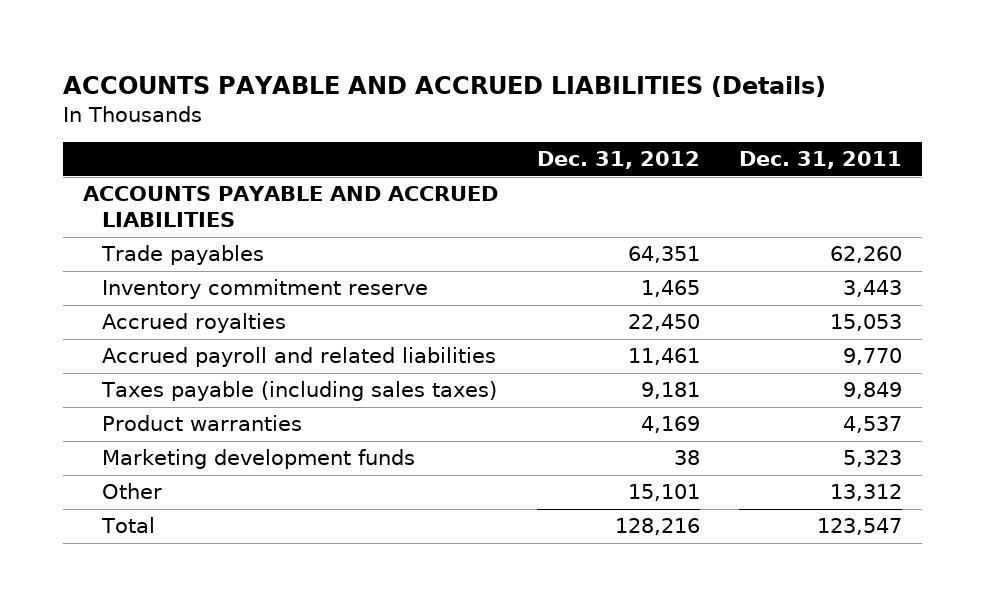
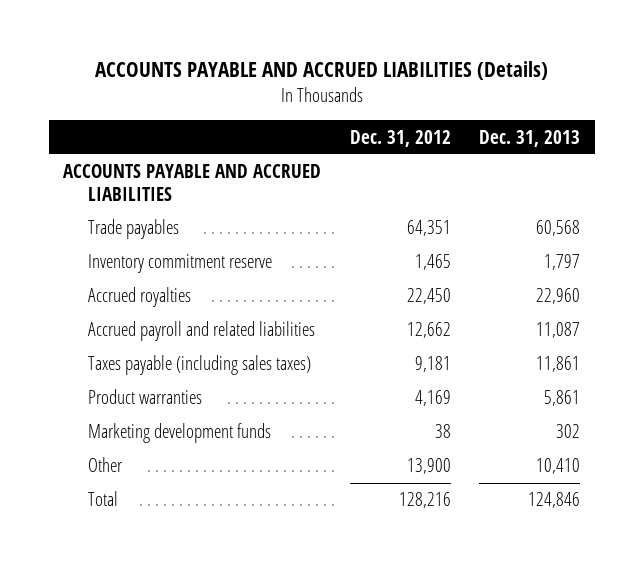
- | Dec. 31, 2012 | Dec. 31, 2011
+ | Dec. 31, 2012 | Dec. 31, 2013
- Accrued payroll and related liabilities | 11,461 | 9,770
+ Accrued payroll and related liabilities | 12,662 | 11,087
- Other | 15,101 | 13,312
+ Other | 13,900 | 10,410

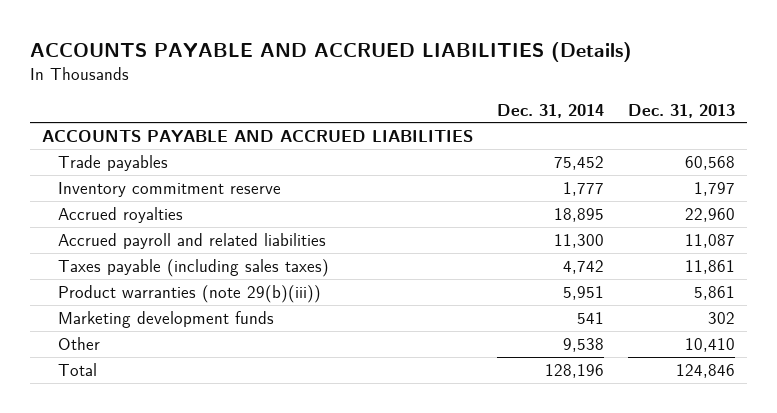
- | Dec. 31, 2012 | Dec. 31, 2013
+ | Dec. 31, 2014 | Dec. 31, 2013
- Product warranties | 4,169 | 5,861
+ Product warranties (note 29(b)(iii)) | 5,951 | 5,861

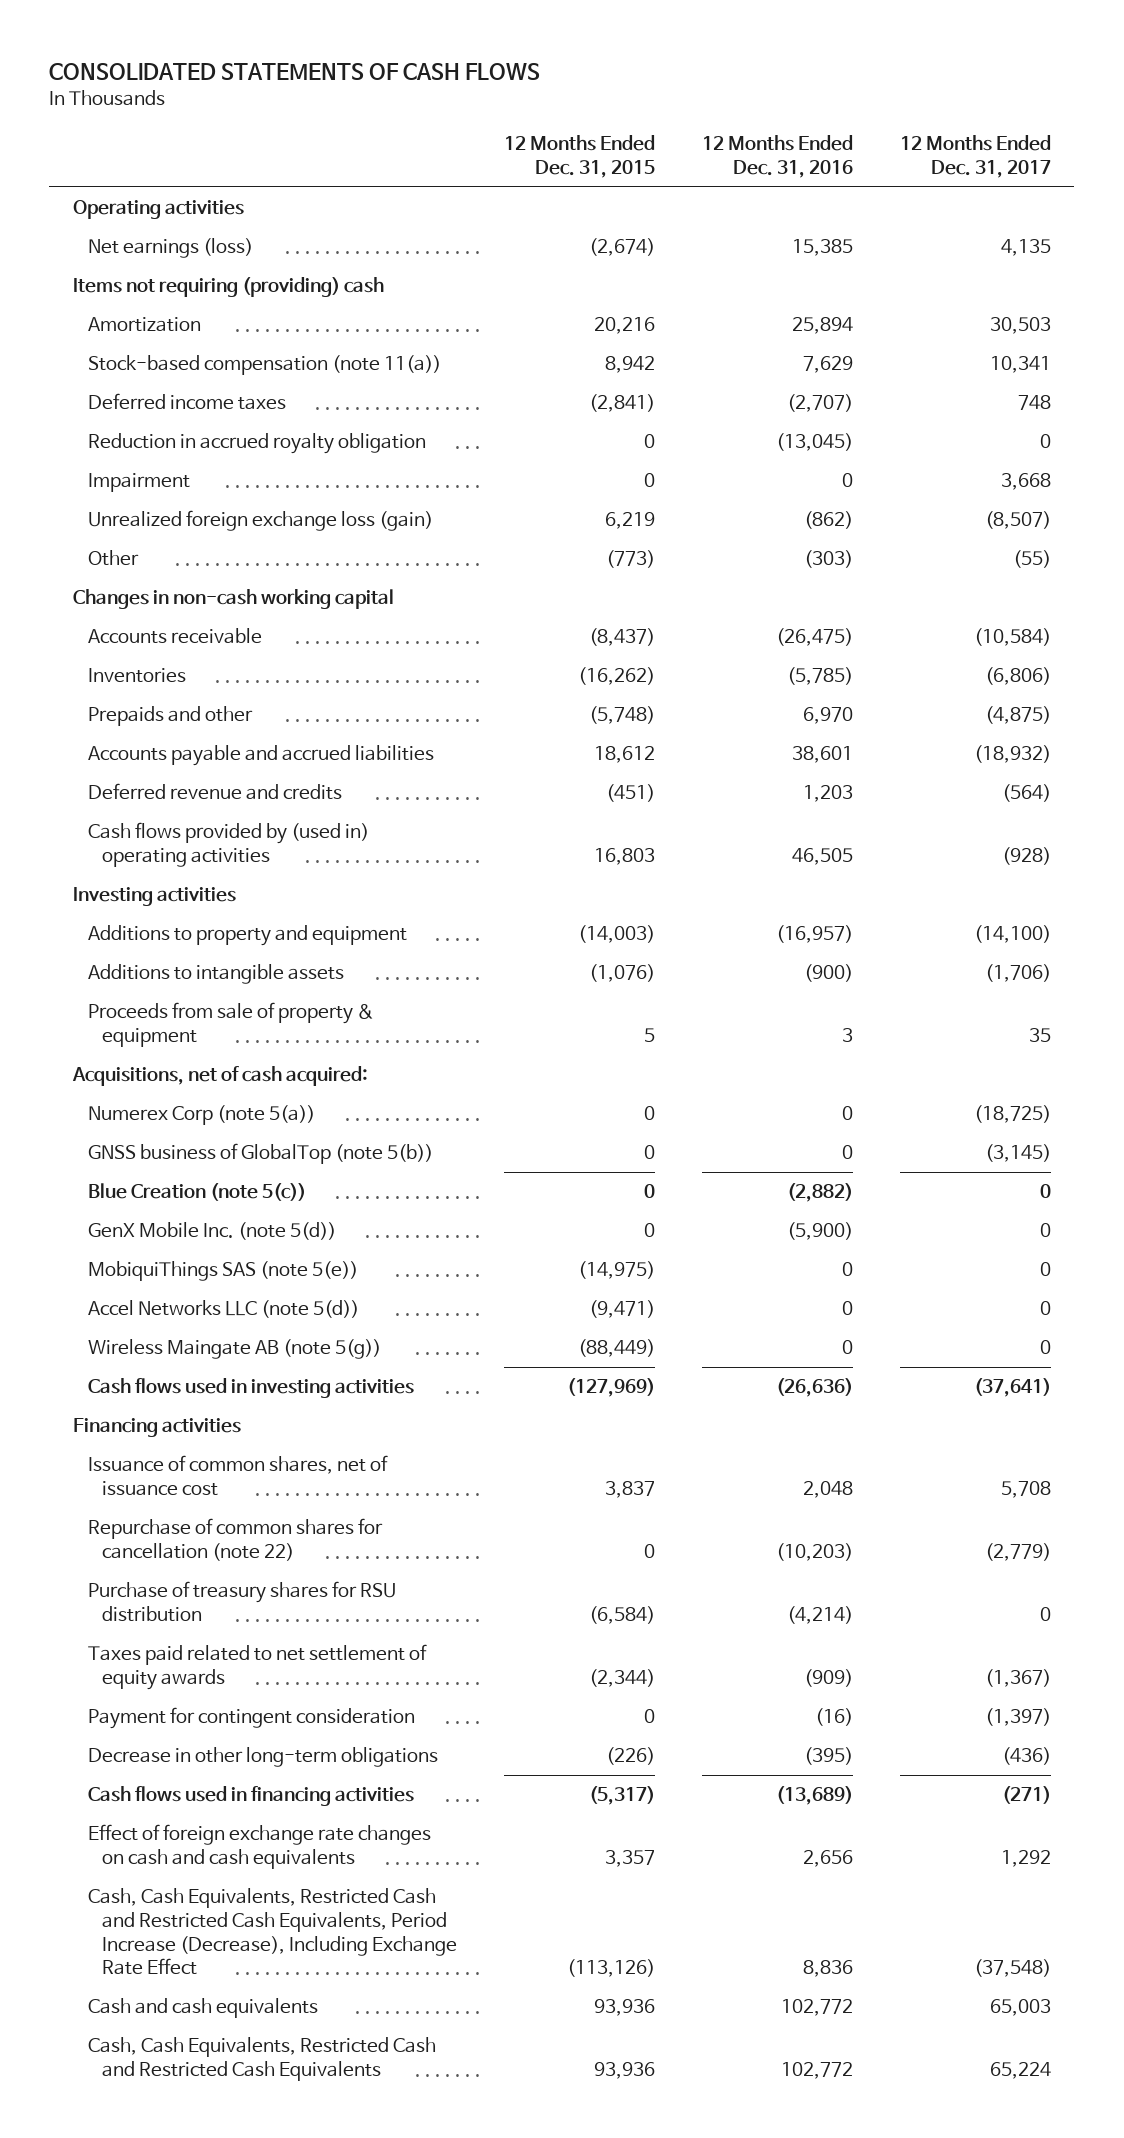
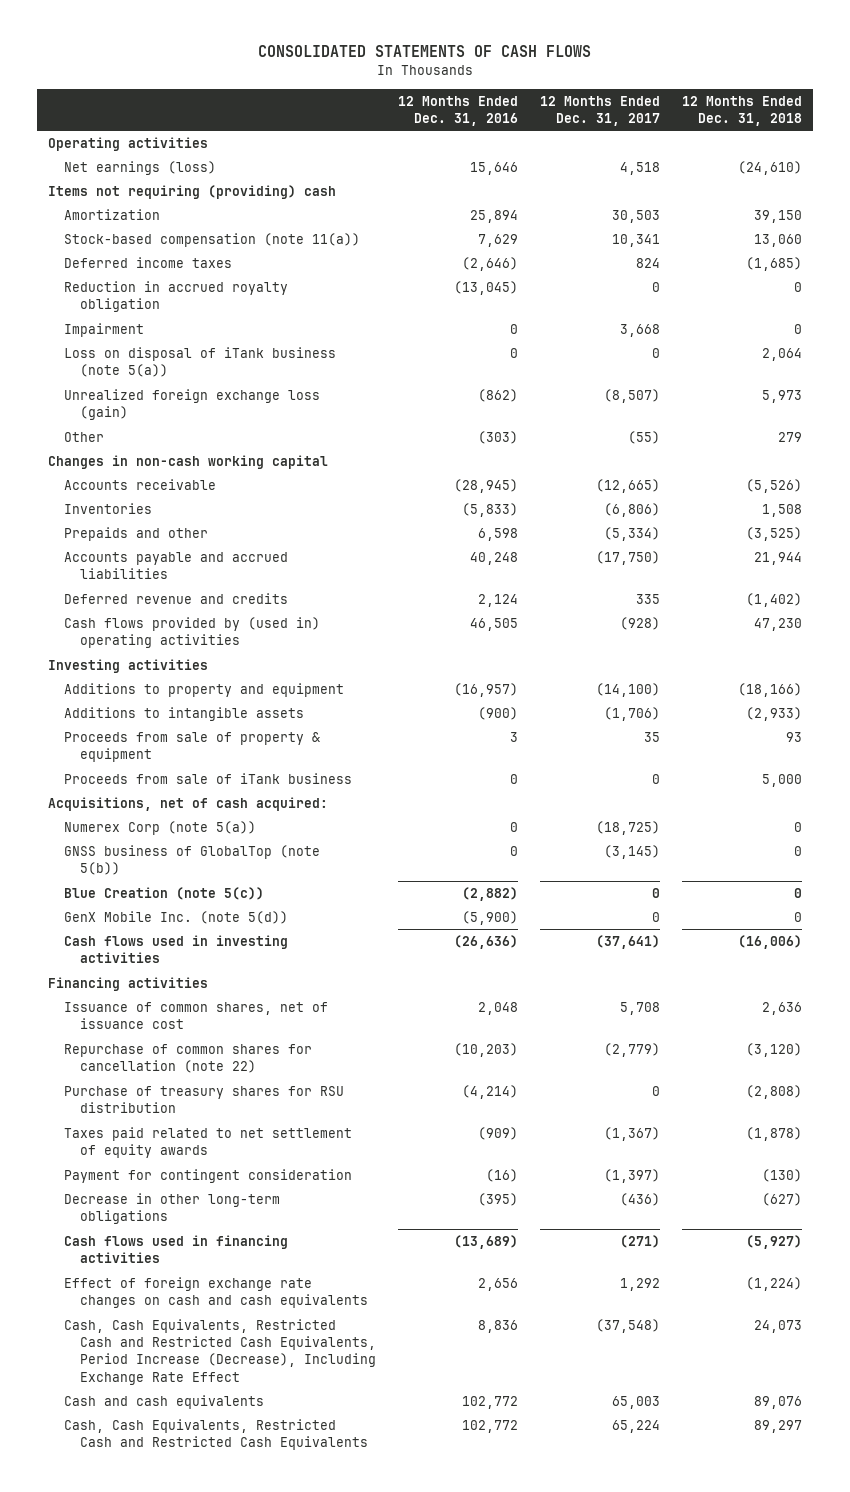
- | 12 Months Ended Dec. 31, 2015 | 12 Months Ended Dec. 31, 2016 | 12 Months Ended Dec. 31, 2017
+ | 12 Months Ended Dec. 31, 2016 | 12 Months Ended Dec. 31, 2017 | 12 Months Ended Dec. 31, 2018
- Net earnings (loss) | (2,674) | 15,385 | 4,135
+ Net earnings (loss) | 15,646 | 4,518 | (24,610)
- Deferred income taxes | (2,841) | (2,707) | 748
+ Deferred income taxes | (2,646) | 824 | (1,685)
+ Loss on disposal of iTank business (note 5(a)) | 0 | 0 | 2,064
- Accounts receivable | (8,437) | (26,475) | (10,584)
- Inventories | (16,262) | (5,785) | (6,806)
- Prepaids and other | (5,748) | 6,970 | (4,875)
- Accounts payable and accrued liabilities | 18,612 | 38,601 | (18,932)
- Deferred revenue and credits | (451) | 1,203 | (564)
+ Accounts receivable | (28,945) | (12,665) | (5,526)
+ Inventories | (5,833) | (6,806) | 1,508
+ Prepaids and other | 6,598 | (5,334) | (3,525)
+ Accounts payable and accrued liabilities | 40,248 | (17,750) | 21,944
+ Deferred revenue and credits | 2,124 | 335 | (1,402)
+ Proceeds from sale of iTank business | 0 | 0 | 5,000
- MobiquiThings SAS (note 5(e)) | (14,975) | 0 | 0
- Accel Networks LLC (note 5(d)) | (9,471) | 0 | 0
- Wireless Maingate AB (note 5(g)) | (88,449) | 0 | 0

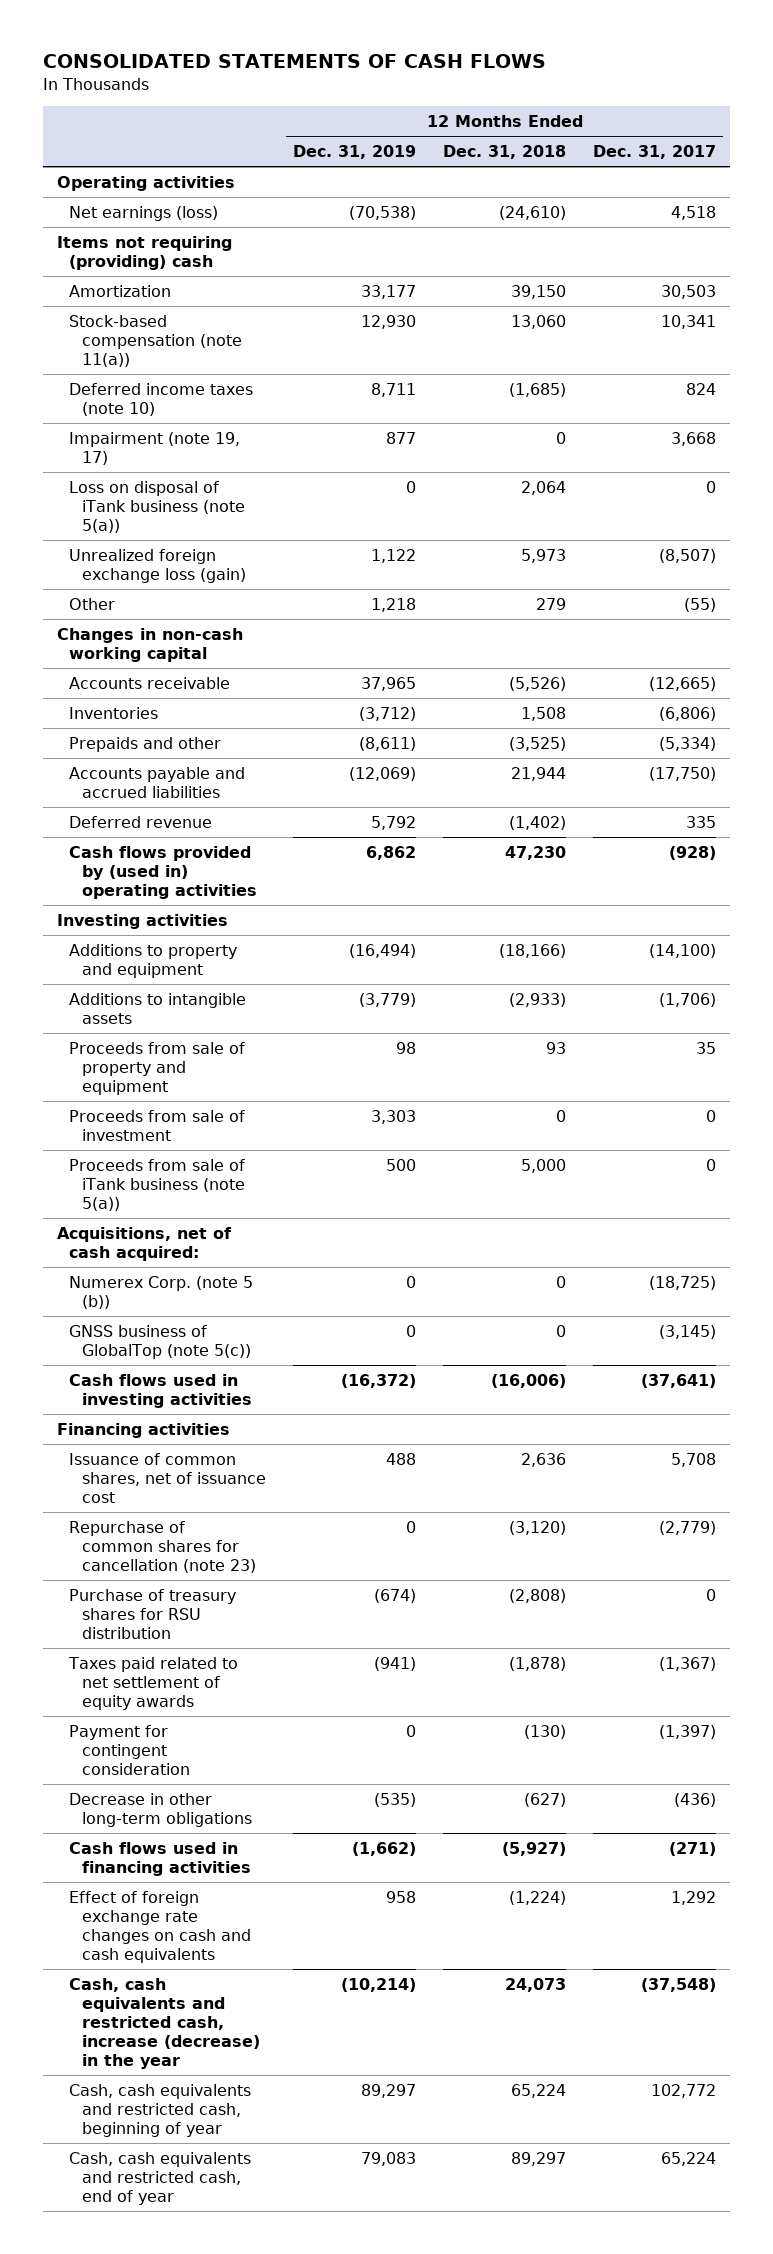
- | 12 Months Ended Dec. 31, 2016 | 12 Months Ended Dec. 31, 2017 | 12 Months Ended Dec. 31, 2018
+ | 12 Months Ended Dec. 31, 2019 | 12 Months Ended Dec. 31, 2018 | 12 Months Ended Dec. 31, 2017
- Deferred income taxes | (2,646) | 824 | (1,685)
- Reduction in accrued royalty obligation | (13,045) | 0 | 0
- Impairment | 0 | 3,668 | 0
+ Deferred income taxes (note 10) | 8,711 | (1,685) | 824
+ Impairment (note 19, 17) | 877 | 0 | 3,668
- Deferred revenue and credits | 2,124 | 335 | (1,402)
+ Deferred revenue | 5,792 | (1,402) | 335
- Proceeds from sale of property & equipment | 3 | 35 | 93
- Proceeds from sale of iTank business | 0 | 0 | 5,000
+ Proceeds from sale of property and equipment | 98 | 93 | 35
+ Proceeds from sale of investment | 3,303 | 0 | 0
+ Proceeds from sale of iTank business (note 5(a)) | 500 | 5,000 | 0
- Numerex Corp (note 5(a)) | 0 | (18,725) | 0
- GNSS business of GlobalTop (note 5(b)) | 0 | (3,145) | 0
- Blue Creation (note 5(c)) | (2,882) | 0 | 0
- GenX Mobile Inc. (note 5(d)) | (5,900) | 0 | 0
+ Numerex Corp. (note 5 (b)) | 0 | 0 | (18,725)
+ GNSS business of GlobalTop (note 5(c)) | 0 | 0 | (3,145)
- Repurchase of common shares for cancellation (note 22) | (10,203) | (2,779) | (3,120)
+ Repurchase of common shares for cancellation (note 23) | 0 | (3,120) | (2,779)
- Cash, Cash Equivalents, Restricted Cash and Restricted Cash Equivalents, Period Increase (Decrease), Including Exchange Rate Effect | 8,836 | (37,548) | 24,073
- Cash and cash equivalents | 102,772 | 65,003 | 89,076
- Cash, Cash Equivalents, Restricted Cash and Restricted Cash Equivalents | 102,772 | 65,224 | 89,297
+ Cash, cash equivalents and restricted cash, increase (decrease) in the year | (10,214) | 24,073 | (37,548)
+ Cash, cash equivalents and restricted cash, beginning of year | 89,297 | 65,224 | 102,772
+ Cash, cash equivalents and restricted cash, end of year | 79,083 | 89,297 | 65,224

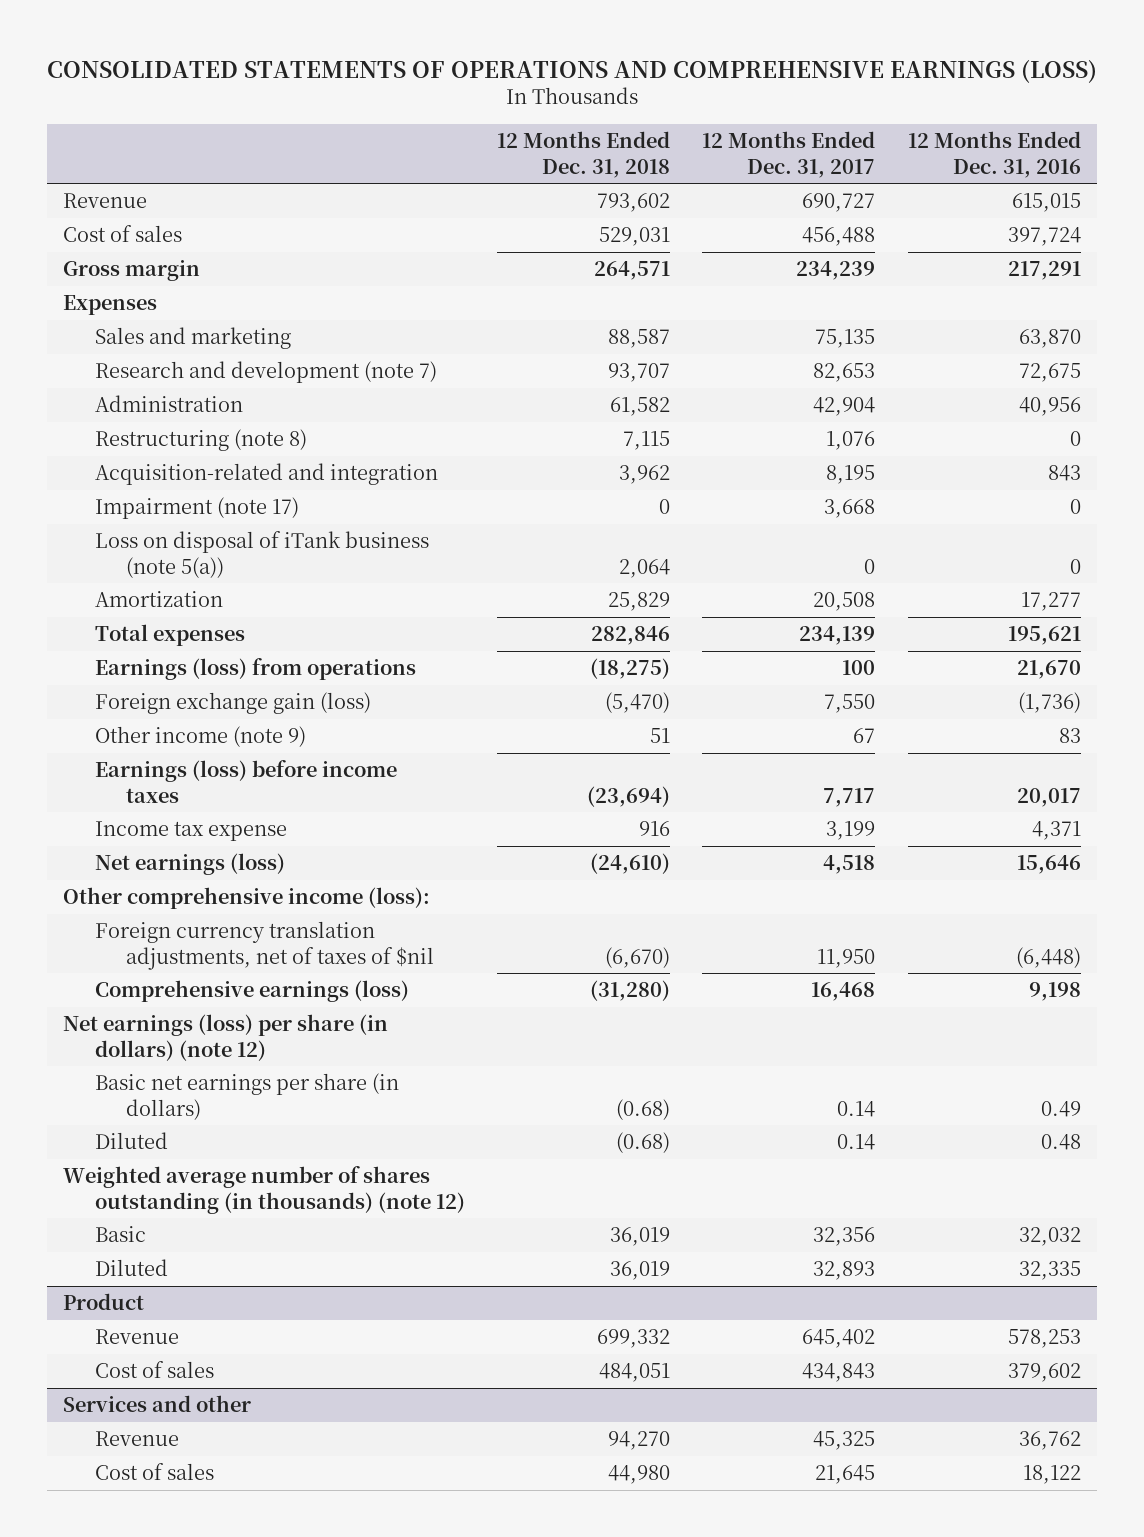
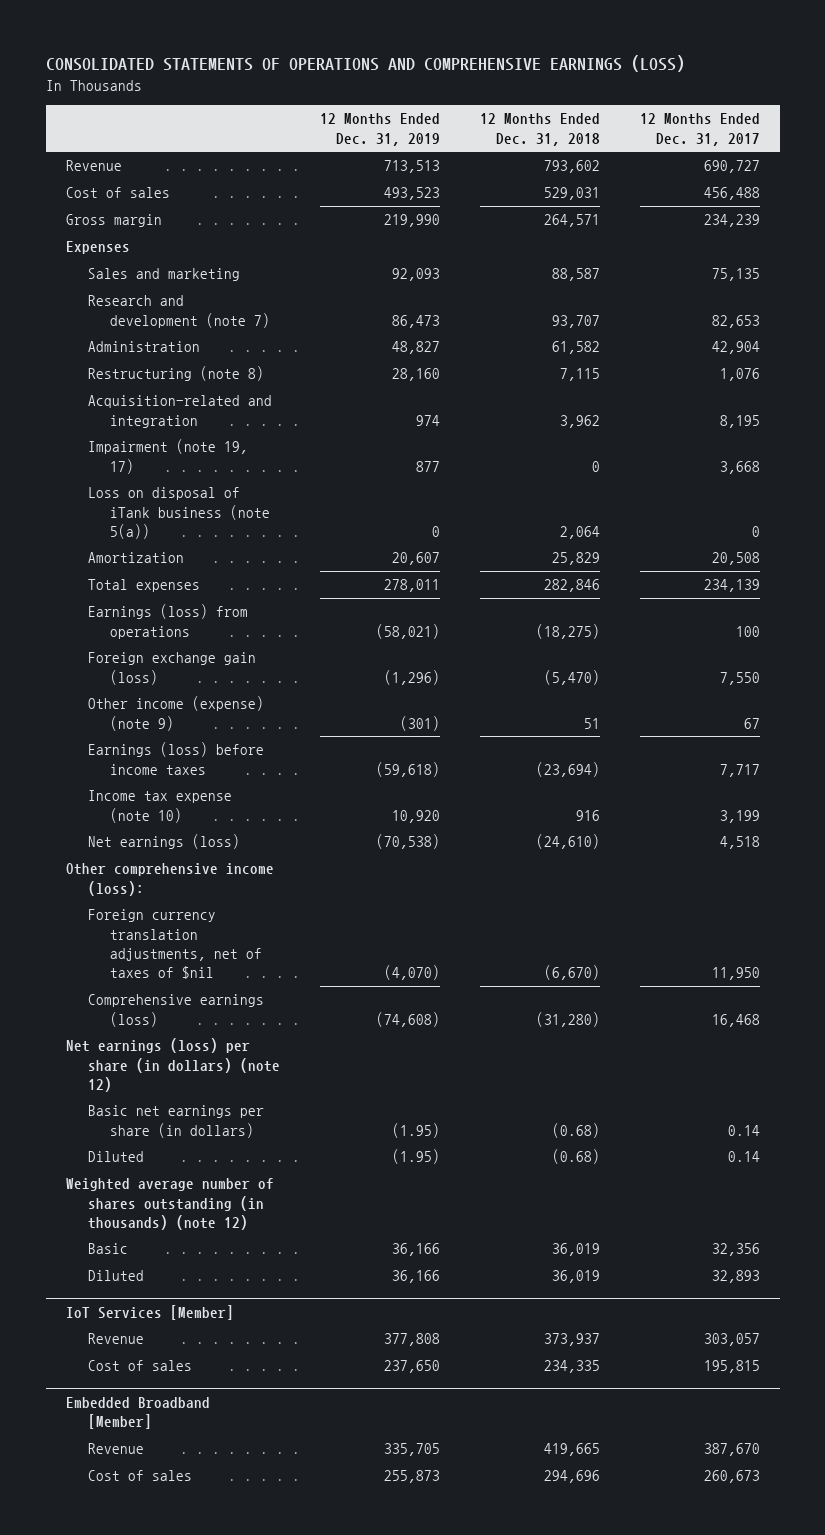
- | 12 Months Ended Dec. 31, 2018 | 12 Months Ended Dec. 31, 2017 | 12 Months Ended Dec. 31, 2016
+ | 12 Months Ended Dec. 31, 2019 | 12 Months Ended Dec. 31, 2018 | 12 Months Ended Dec. 31, 2017
- Impairment (note 17) | 0 | 3,668 | 0
+ Impairment (note 19, 17) | 877 | 0 | 3,668
- Other income (note 9) | 51 | 67 | 83
+ Other income (expense) (note 9) | (301) | 51 | 67
- Income tax expense | 916 | 3,199 | 4,371
+ Income tax expense (note 10) | 10,920 | 916 | 3,199
- Product
- Revenue | 699,332 | 645,402 | 578,253
- Cost of sales | 484,051 | 434,843 | 379,602
- Services and other
- Revenue | 94,270 | 45,325 | 36,762
- Cost of sales | 44,980 | 21,645 | 18,122
+ IoT Services [Member]
+ Revenue | 377,808 | 373,937 | 303,057
+ Cost of sales | 237,650 | 234,335 | 195,815
+ Embedded Broadband [Member]
+ Revenue | 335,705 | 419,665 | 387,670
+ Cost of sales | 255,873 | 294,696 | 260,673

